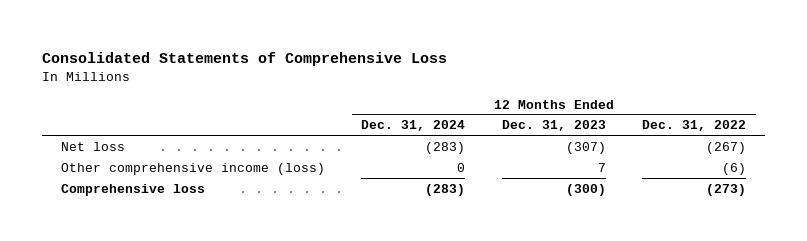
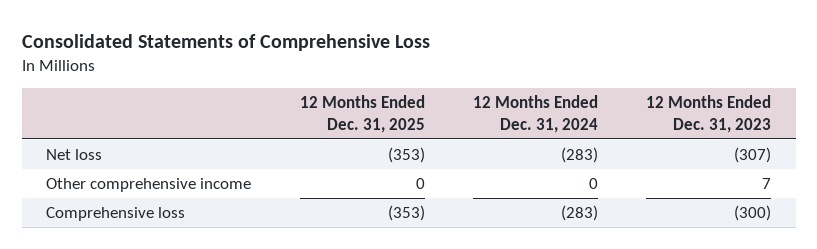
- | 12 Months Ended Dec. 31, 2024 | 12 Months Ended Dec. 31, 2023 | 12 Months Ended Dec. 31, 2022
+ | 12 Months Ended Dec. 31, 2025 | 12 Months Ended Dec. 31, 2024 | 12 Months Ended Dec. 31, 2023
- Other comprehensive income (loss) | 0 | 7 | (6)
+ Other comprehensive income | 0 | 0 | 7

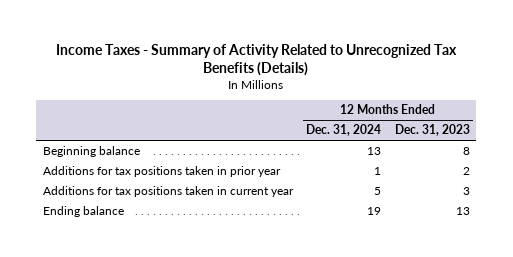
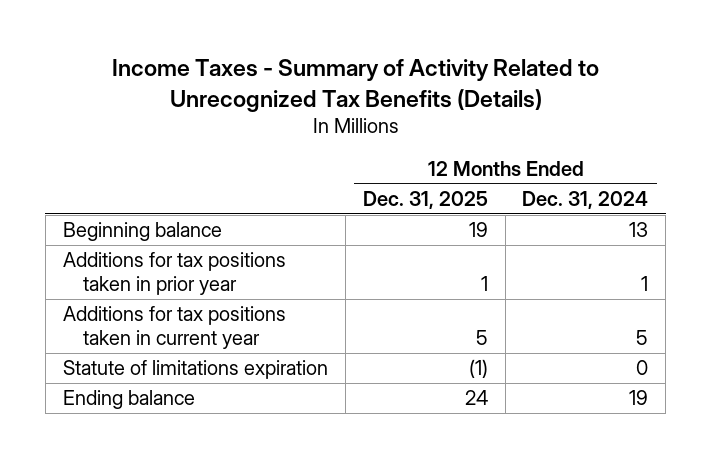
- | 12 Months Ended Dec. 31, 2024 | 12 Months Ended Dec. 31, 2023
+ | 12 Months Ended Dec. 31, 2025 | 12 Months Ended Dec. 31, 2024
+ Statute of limitations expiration | (1) | 0

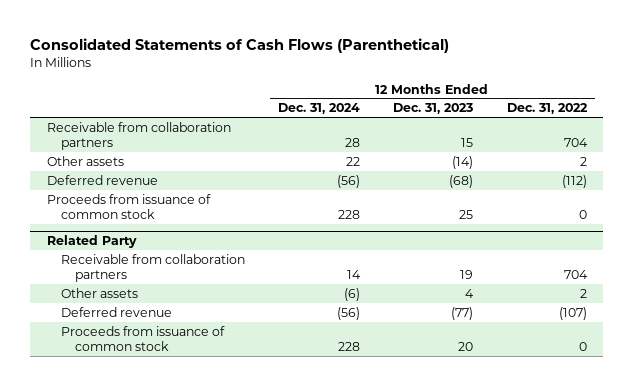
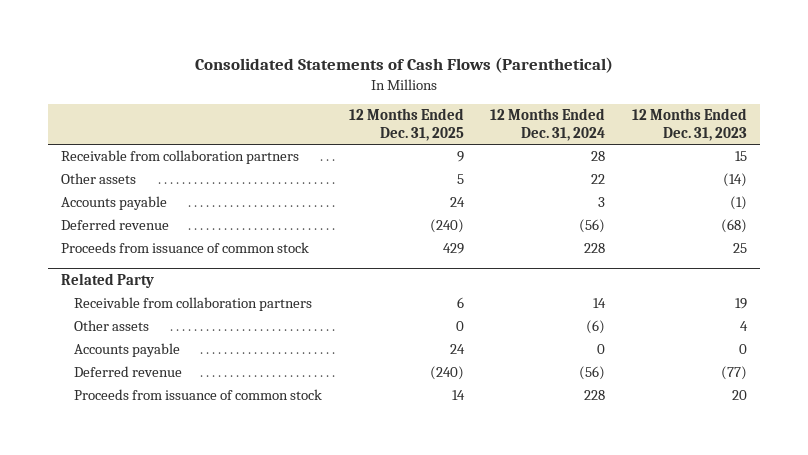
- | 12 Months Ended Dec. 31, 2024 | 12 Months Ended Dec. 31, 2023 | 12 Months Ended Dec. 31, 2022
+ | 12 Months Ended Dec. 31, 2025 | 12 Months Ended Dec. 31, 2024 | 12 Months Ended Dec. 31, 2023
+ Accounts payable | 24 | 3 | (1)
@ Related Party
+ Accounts payable | 24 | 0 | 0

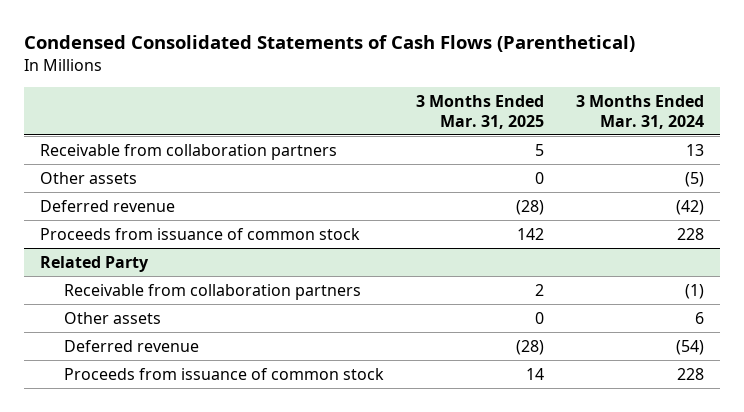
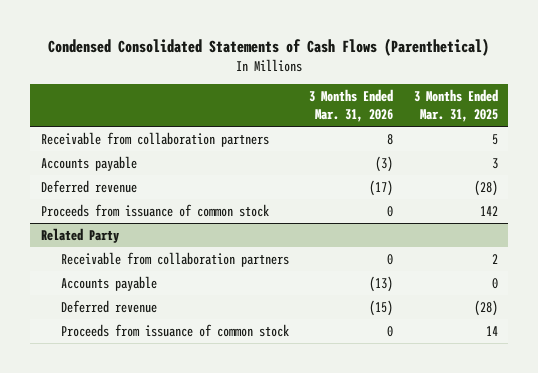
- | 3 Months Ended Mar. 31, 2025 | 3 Months Ended Mar. 31, 2024
+ | 3 Months Ended Mar. 31, 2026 | 3 Months Ended Mar. 31, 2025
- Other assets | 0 | (5)
+ Accounts payable | (3) | 3
@ Related Party
- Other assets | 0 | 6
+ Accounts payable | (13) | 0

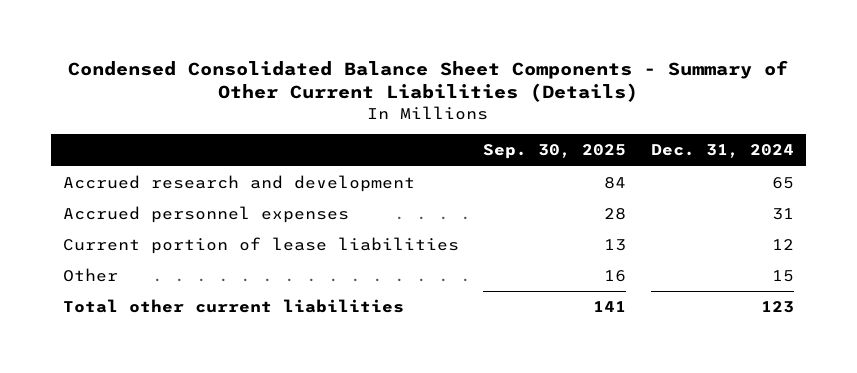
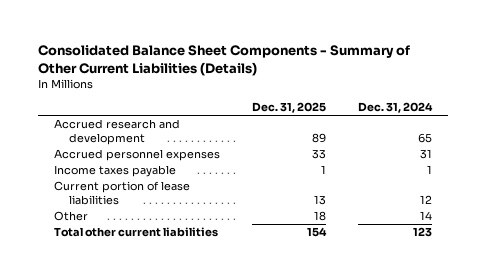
- Condensed Consolidated Balance Sheet Components - Summary of Other Current Liabilities (Details)
+ Consolidated Balance Sheet Components - Summary of Other Current Liabilities (Details)
- | Sep. 30, 2025 | Dec. 31, 2024
+ | Dec. 31, 2025 | Dec. 31, 2024
+ Income taxes payable | 1 | 1
- Other | 16 | 15
+ Other | 18 | 14

